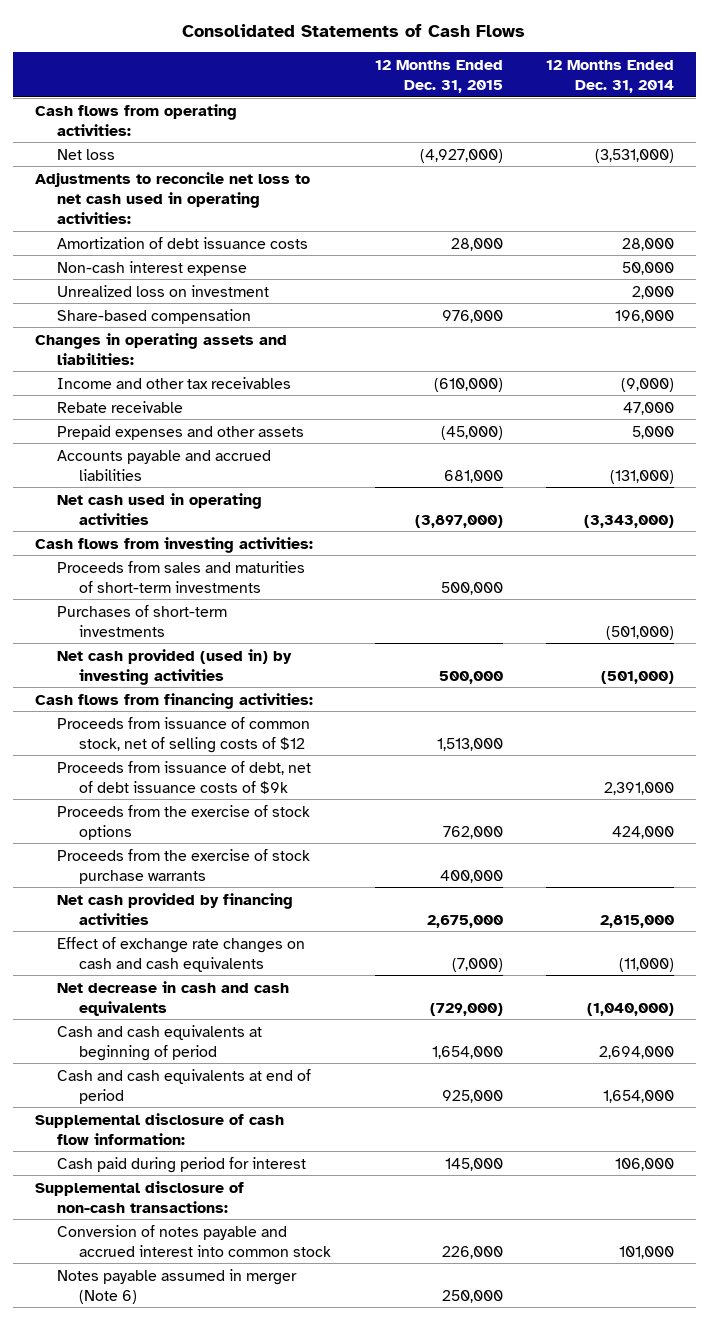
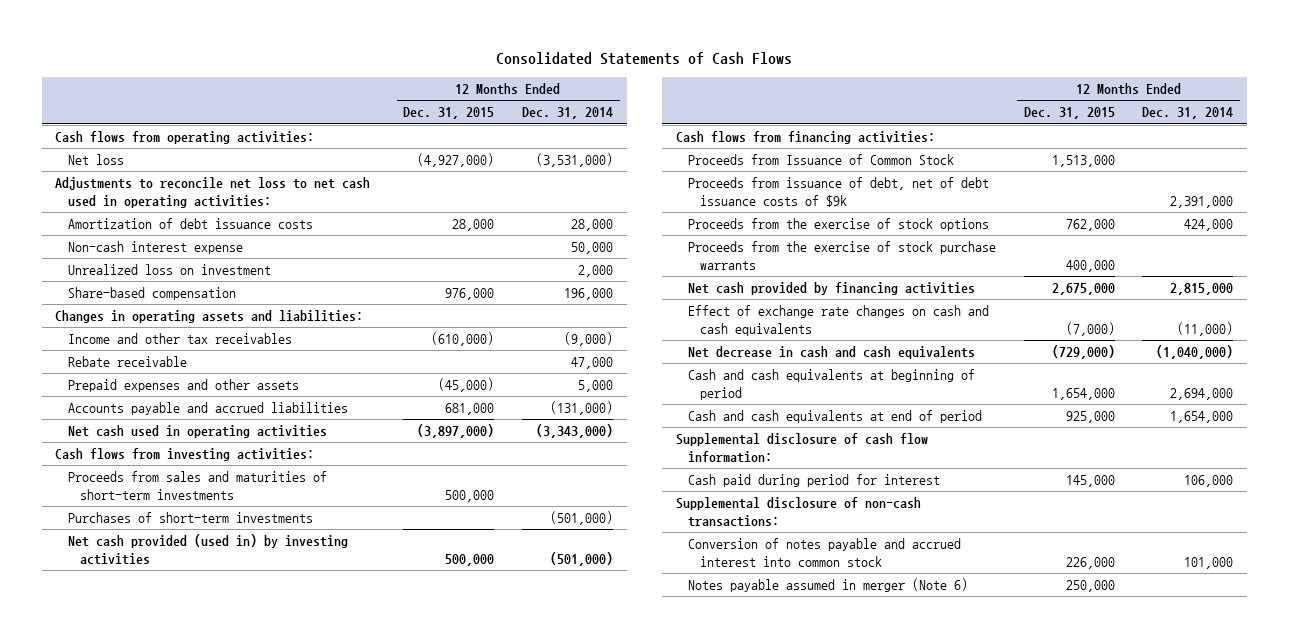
- Proceeds from issuance of common stock, net of selling costs of $12 | 1,513,000 |
+ Proceeds from Issuance of Common Stock | 1,513,000 |

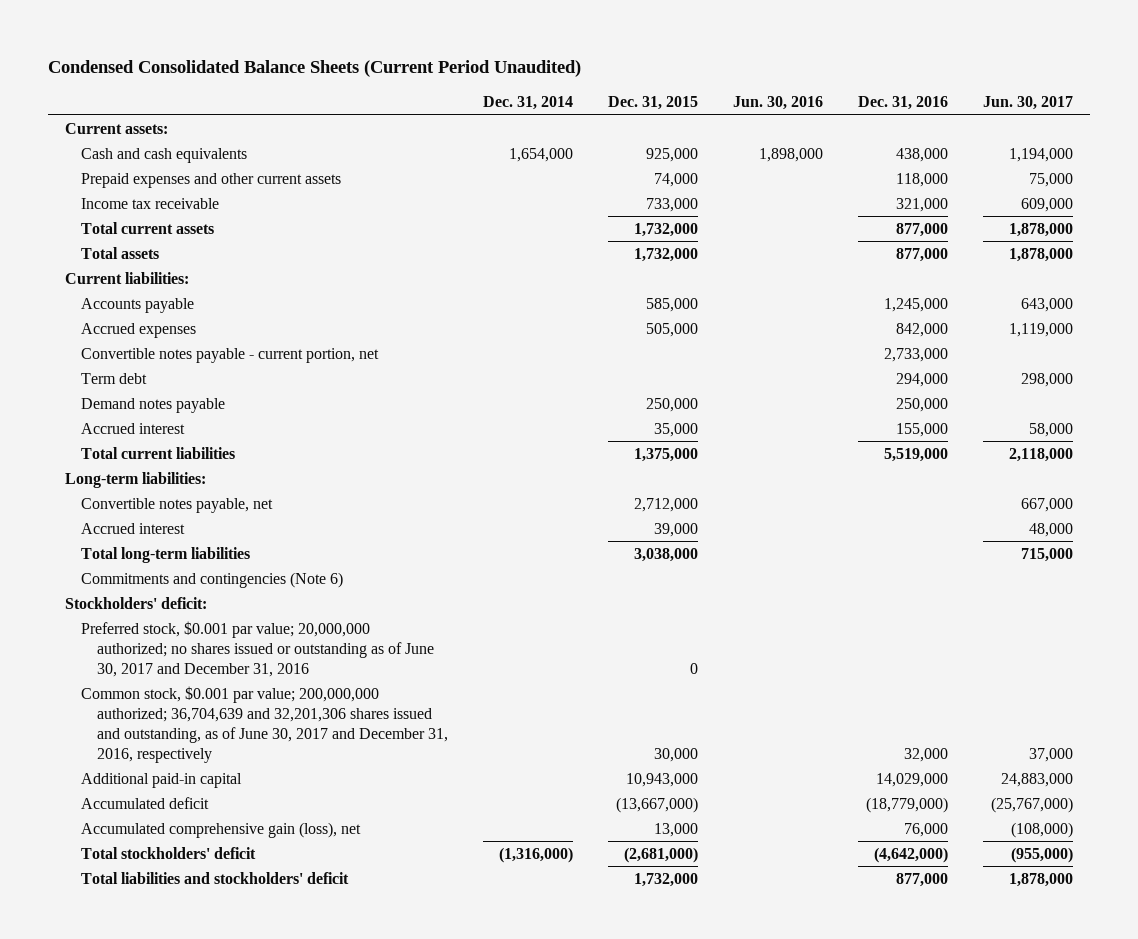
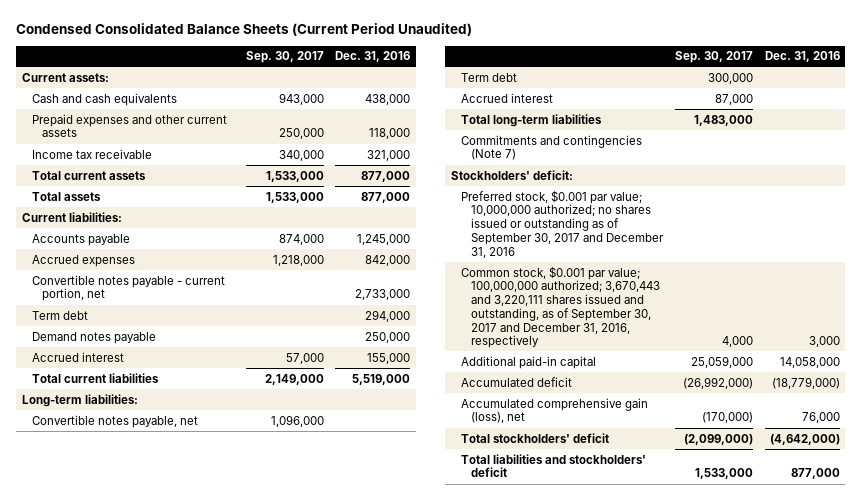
- | Dec. 31, 2014 | Dec. 31, 2015 | Jun. 30, 2016 | Dec. 31, 2016 | Jun. 30, 2017
+ | Sep. 30, 2017 | Dec. 31, 2016
+ Term debt | 300,000 |
- Commitments and contingencies (Note 6)
+ Commitments and contingencies (Note 7)
- Preferred stock, $0.001 par value; 20,000,000 authorized; no shares issued or outstanding as of June 30, 2017 and December 31, 2016 | | 0 | | |
- Common stock, $0.001 par value; 200,000,000 authorized; 36,704,639 and 32,201,306 shares issued and outstanding, as of June 30, 2017 and December 31, 2016, respectively | | 30,000 | | 32,000 | 37,000
- Additional paid-in capital | | 10,943,000 | | 14,029,000 | 24,883,000
+ Preferred stock, $0.001 par value; 10,000,000 authorized; no shares issued or outstanding as of September 30, 2017 and December 31, 2016
+ Common stock, $0.001 par value; 100,000,000 authorized; 3,670,443 and 3,220,111 shares issued and outstanding, as of September 30, 2017 and December 31, 2016, respectively | 4,000 | 3,000
+ Additional paid-in capital | 25,059,000 | 14,058,000

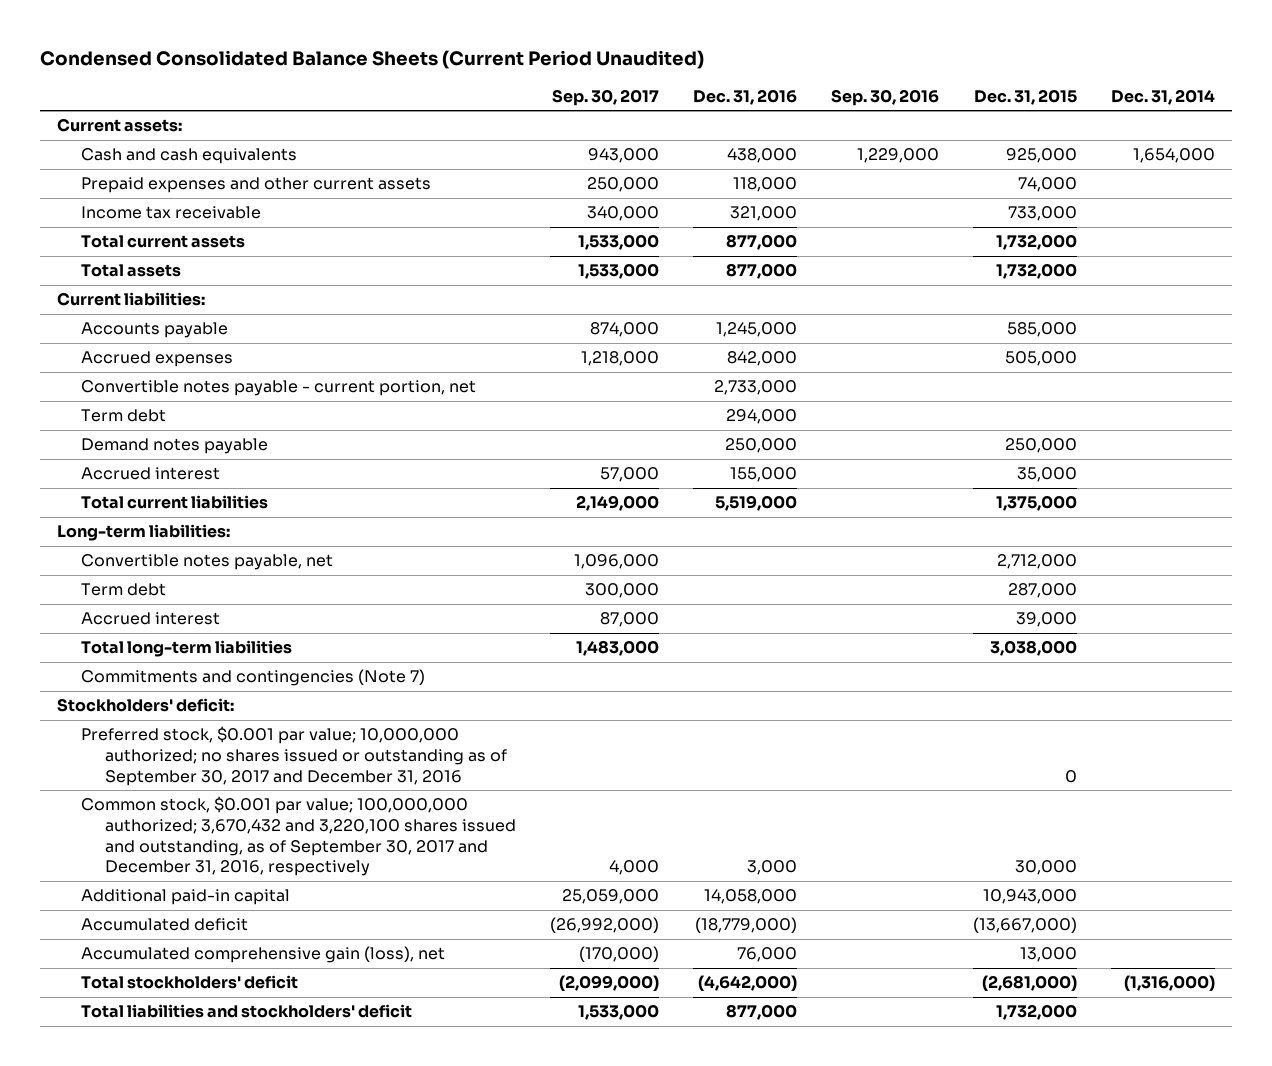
- | Sep. 30, 2017 | Dec. 31, 2016
+ | Sep. 30, 2017 | Dec. 31, 2016 | Sep. 30, 2016 | Dec. 31, 2015 | Dec. 31, 2014
- Common stock, $0.001 par value; 100,000,000 authorized; 3,670,443 and 3,220,111 shares issued and outstanding, as of September 30, 2017 and December 31, 2016, respectively | 4,000 | 3,000
+ Common stock, $0.001 par value; 100,000,000 authorized; 3,670,432 and 3,220,100 shares issued and outstanding, as of September 30, 2017 and December 31, 2016, respectively | 4,000 | 3,000 | | 30,000 |

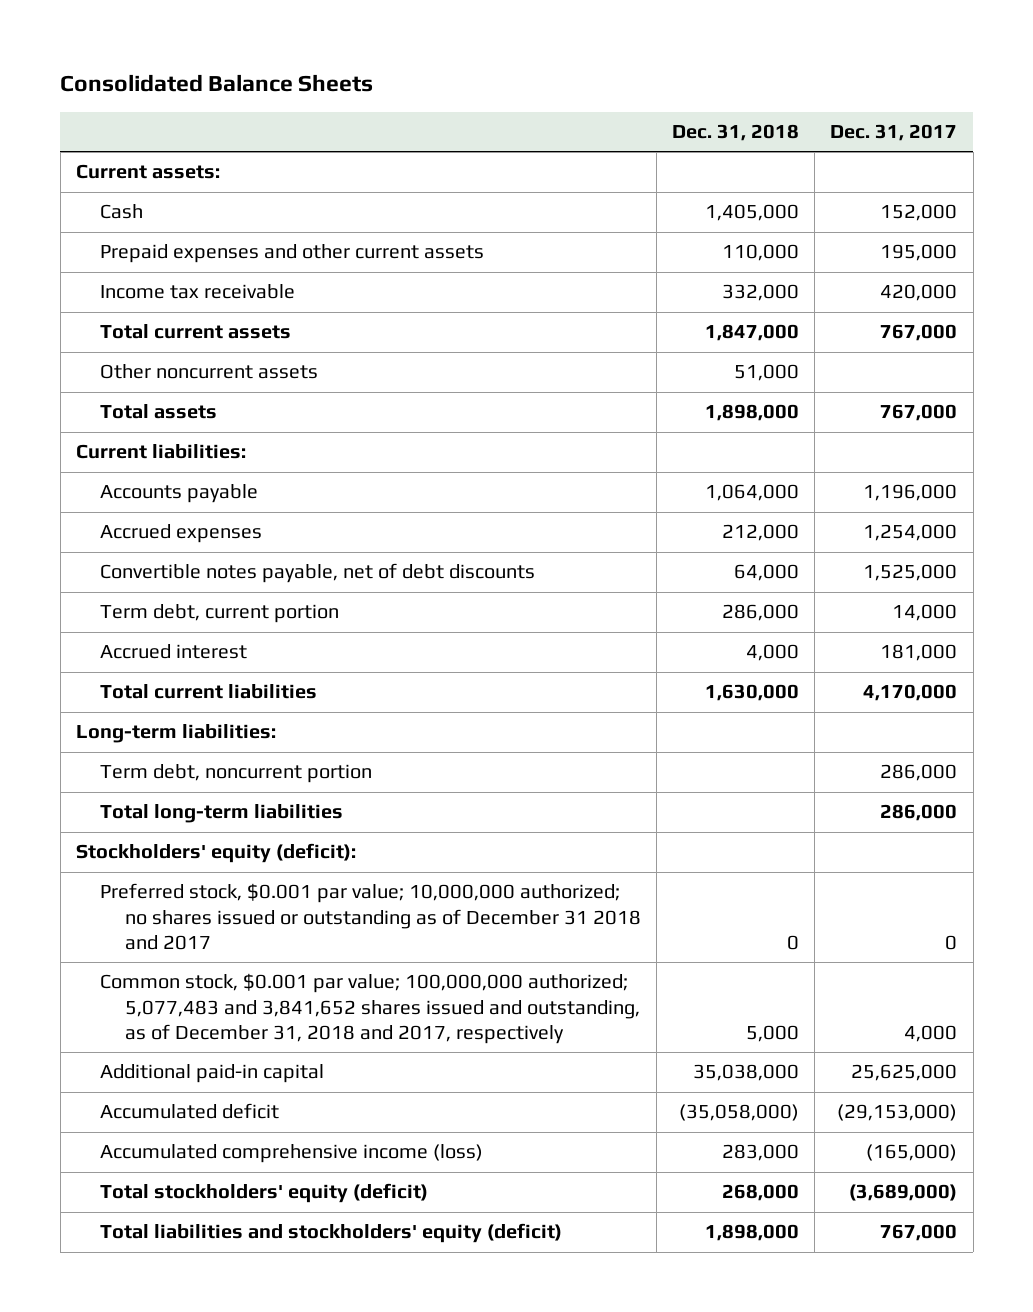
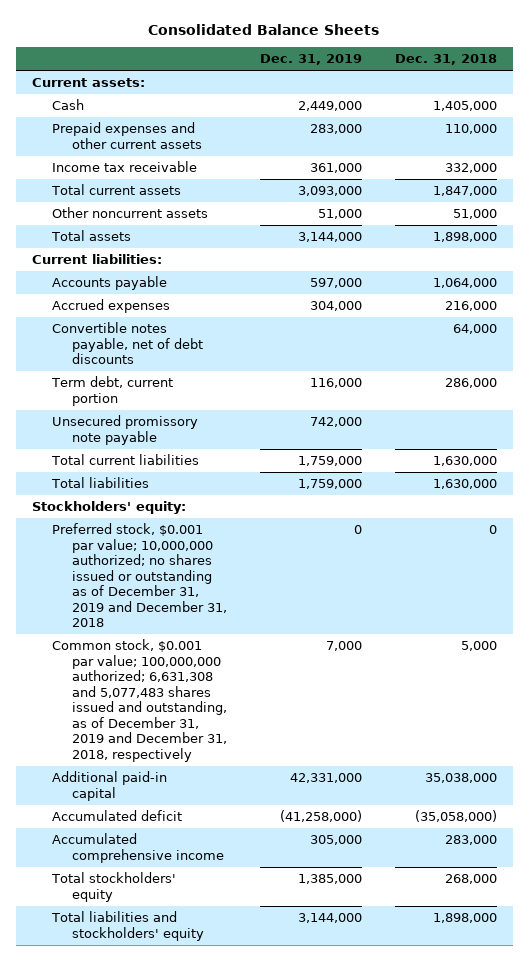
- | Dec. 31, 2018 | Dec. 31, 2017
+ | Dec. 31, 2019 | Dec. 31, 2018
- Accrued expenses | 212,000 | 1,254,000
+ Accrued expenses | 304,000 | 216,000
- Accrued interest | 4,000 | 181,000
+ Unsecured promissory note payable | 742,000 |
- Long-term liabilities:
- Term debt, noncurrent portion | | 286,000
- Total long-term liabilities | | 286,000
- Stockholders' equity (deficit):
- Preferred stock, $0.001 par value; 10,000,000 authorized; no shares issued or outstanding as of December 31 2018 and 2017 | 0 | 0
- Common stock, $0.001 par value; 100,000,000 authorized; 5,077,483 and 3,841,652 shares issued and outstanding, as of December 31, 2018 and 2017, respectively | 5,000 | 4,000
+ Total liabilities | 1,759,000 | 1,630,000
+ Stockholders' equity:
+ Preferred stock, $0.001 par value; 10,000,000 authorized; no shares issued or outstanding as of December 31, 2019 and December 31, 2018 | 0 | 0
+ Common stock, $0.001 par value; 100,000,000 authorized; 6,631,308 and 5,077,483 shares issued and outstanding, as of December 31, 2019 and December 31, 2018, respectively | 7,000 | 5,000
- Accumulated comprehensive income (loss) | 283,000 | (165,000)
- Total stockholders' equity (deficit) | 268,000 | (3,689,000)
- Total liabilities and stockholders' equity (deficit) | 1,898,000 | 767,000
+ Accumulated comprehensive income | 305,000 | 283,000
+ Total stockholders' equity | 1,385,000 | 268,000
+ Total liabilities and stockholders' equity | 3,144,000 | 1,898,000

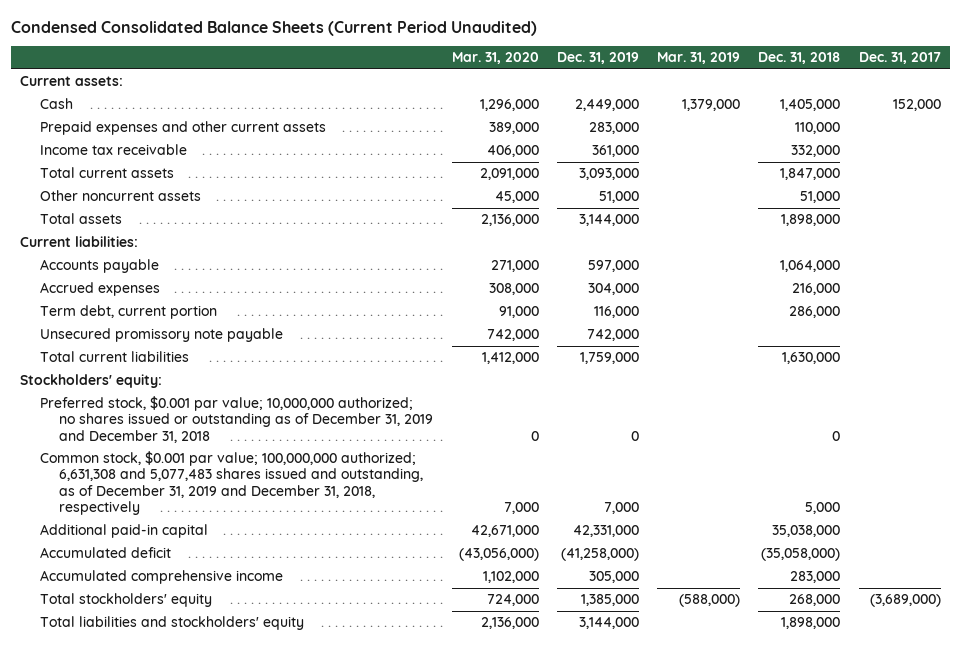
- Consolidated Balance Sheets
+ Condensed Consolidated Balance Sheets (Current Period Unaudited)
- | Dec. 31, 2019 | Dec. 31, 2018
+ | Mar. 31, 2020 | Dec. 31, 2019 | Mar. 31, 2019 | Dec. 31, 2018 | Dec. 31, 2017
- Convertible notes payable, net of debt discounts | | 64,000
- Total liabilities | 1,759,000 | 1,630,000

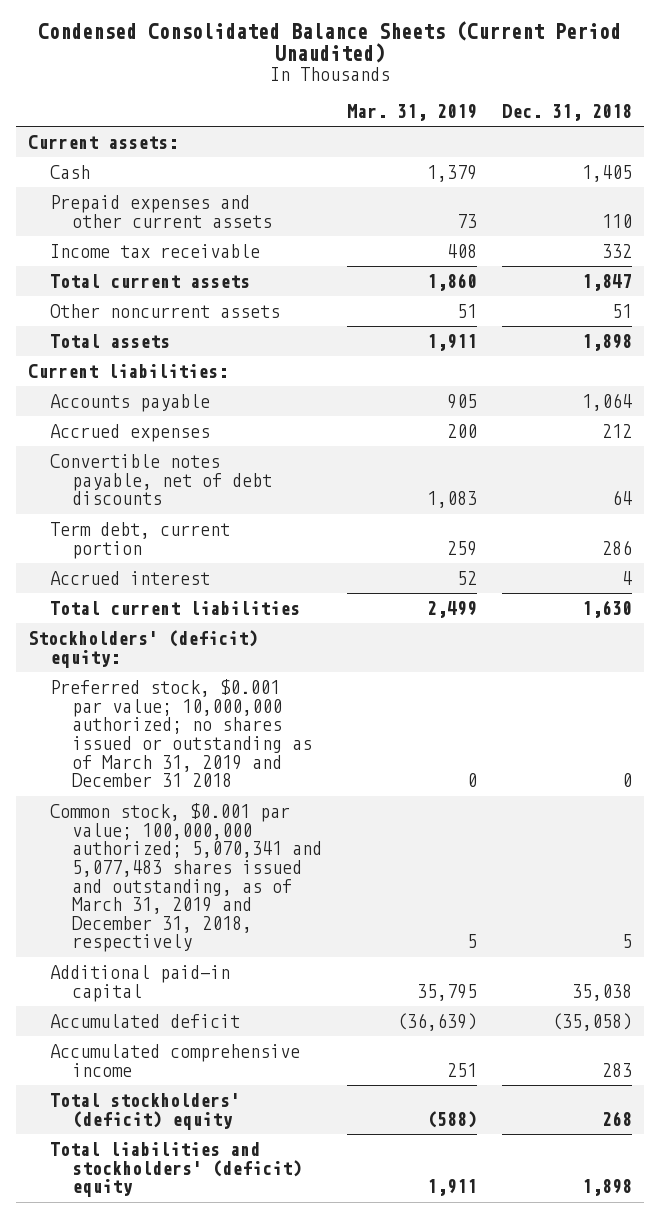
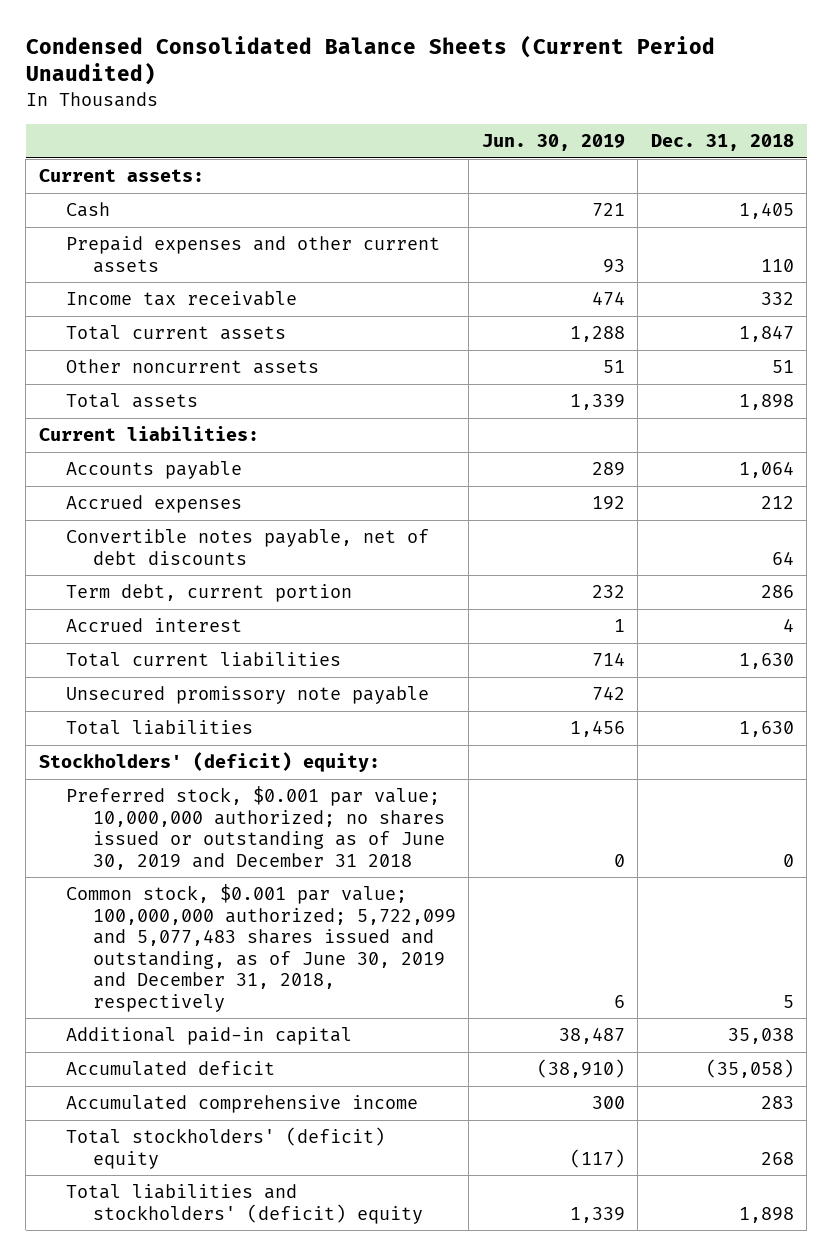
- | Mar. 31, 2019 | Dec. 31, 2018
+ | Jun. 30, 2019 | Dec. 31, 2018
+ Unsecured promissory note payable | 742 |
+ Total liabilities | 1,456 | 1,630
- Preferred stock, $0.001 par value; 10,000,000 authorized; no shares issued or outstanding as of March 31, 2019 and December 31 2018 | 0 | 0
- Common stock, $0.001 par value; 100,000,000 authorized; 5,070,341 and 5,077,483 shares issued and outstanding, as of March 31, 2019 and December 31, 2018, respectively | 5 | 5
+ Preferred stock, $0.001 par value; 10,000,000 authorized; no shares issued or outstanding as of June 30, 2019 and December 31 2018 | 0 | 0
+ Common stock, $0.001 par value; 100,000,000 authorized; 5,722,099 and 5,077,483 shares issued and outstanding, as of June 30, 2019 and December 31, 2018, respectively | 6 | 5

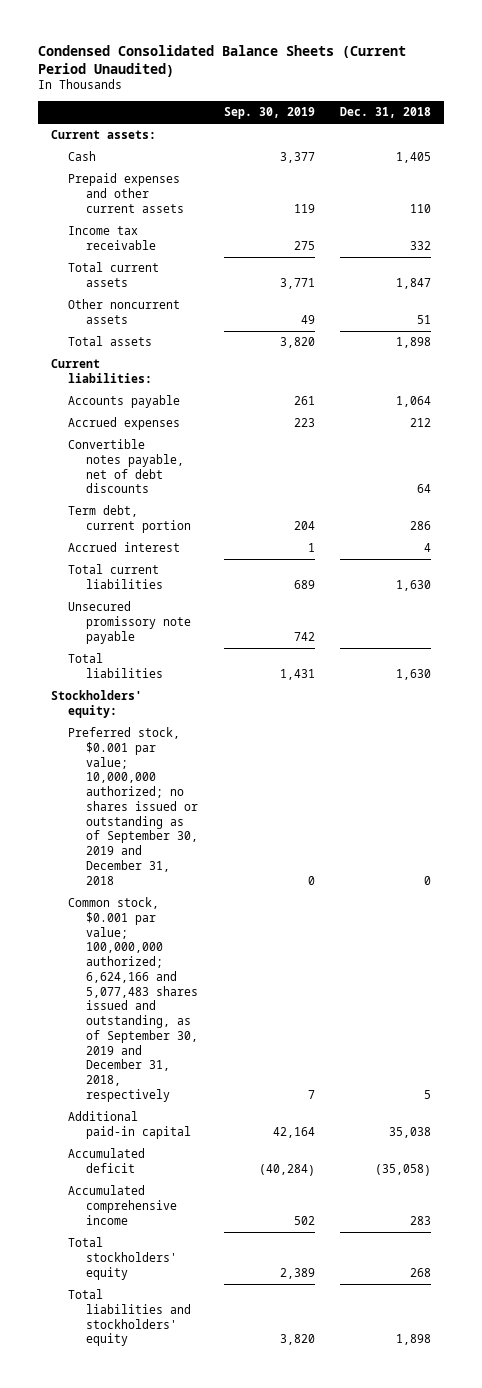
- | Jun. 30, 2019 | Dec. 31, 2018
+ | Sep. 30, 2019 | Dec. 31, 2018
- Stockholders' (deficit) equity:
- Preferred stock, $0.001 par value; 10,000,000 authorized; no shares issued or outstanding as of June 30, 2019 and December 31 2018 | 0 | 0
- Common stock, $0.001 par value; 100,000,000 authorized; 5,722,099 and 5,077,483 shares issued and outstanding, as of June 30, 2019 and December 31, 2018, respectively | 6 | 5
+ Stockholders' equity:
+ Preferred stock, $0.001 par value; 10,000,000 authorized; no shares issued or outstanding as of September 30, 2019 and December 31, 2018 | 0 | 0
+ Common stock, $0.001 par value; 100,000,000 authorized; 6,624,166 and 5,077,483 shares issued and outstanding, as of September 30, 2019 and December 31, 2018, respectively | 7 | 5
- Total stockholders' (deficit) equity | (117) | 268
- Total liabilities and stockholders' (deficit) equity | 1,339 | 1,898
+ Total stockholders' equity | 2,389 | 268
+ Total liabilities and stockholders' equity | 3,820 | 1,898

